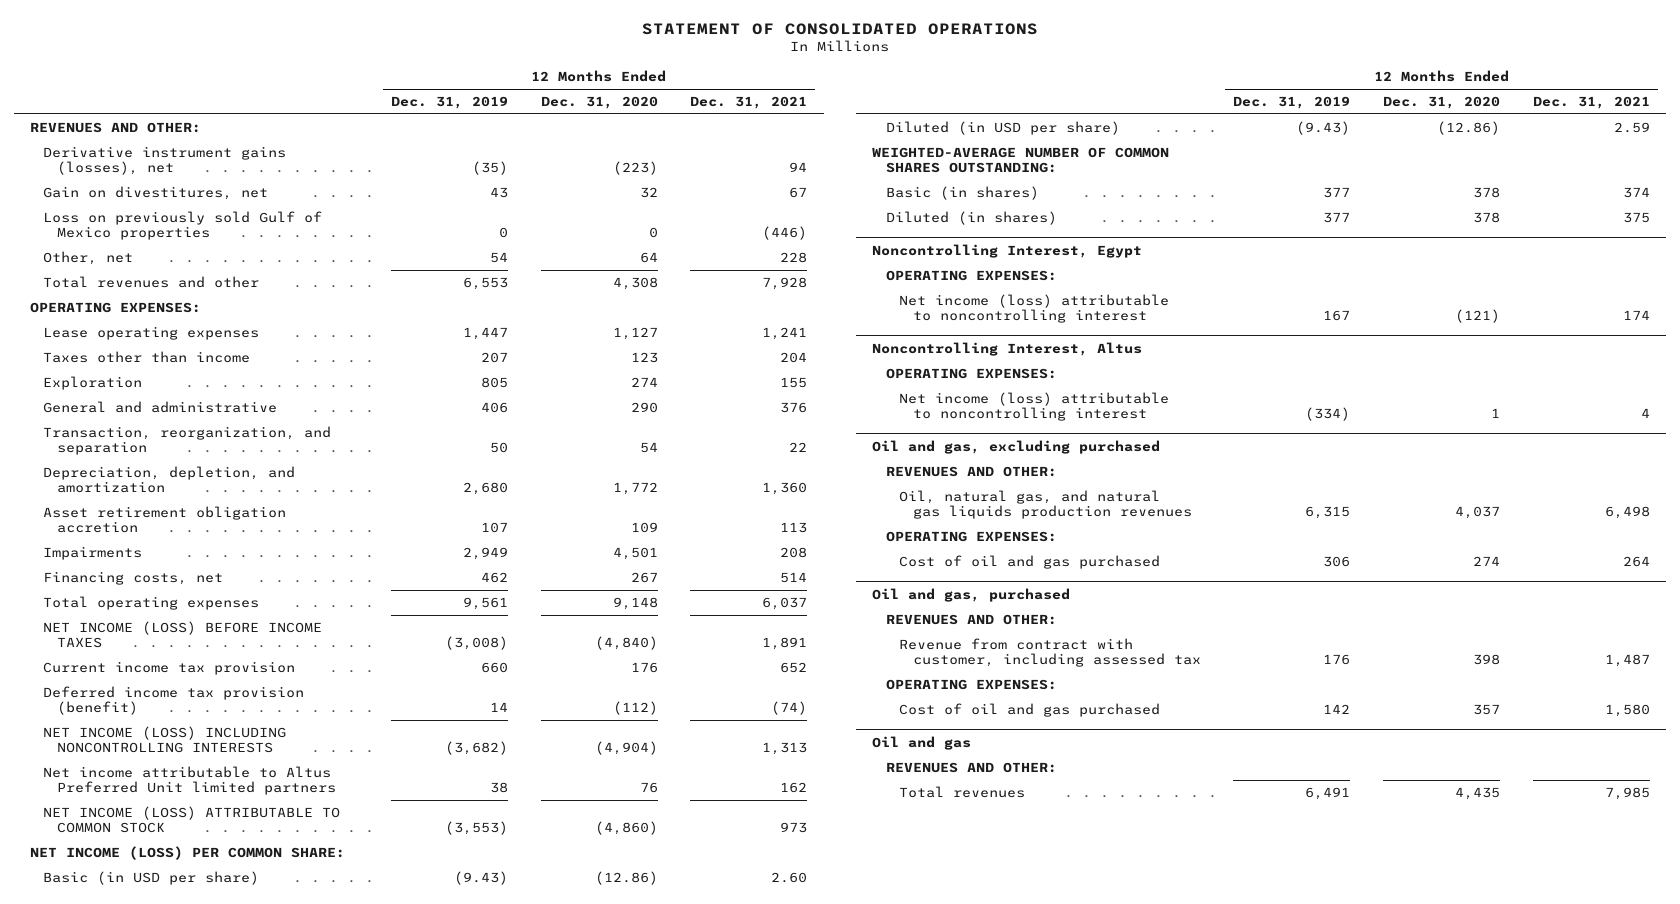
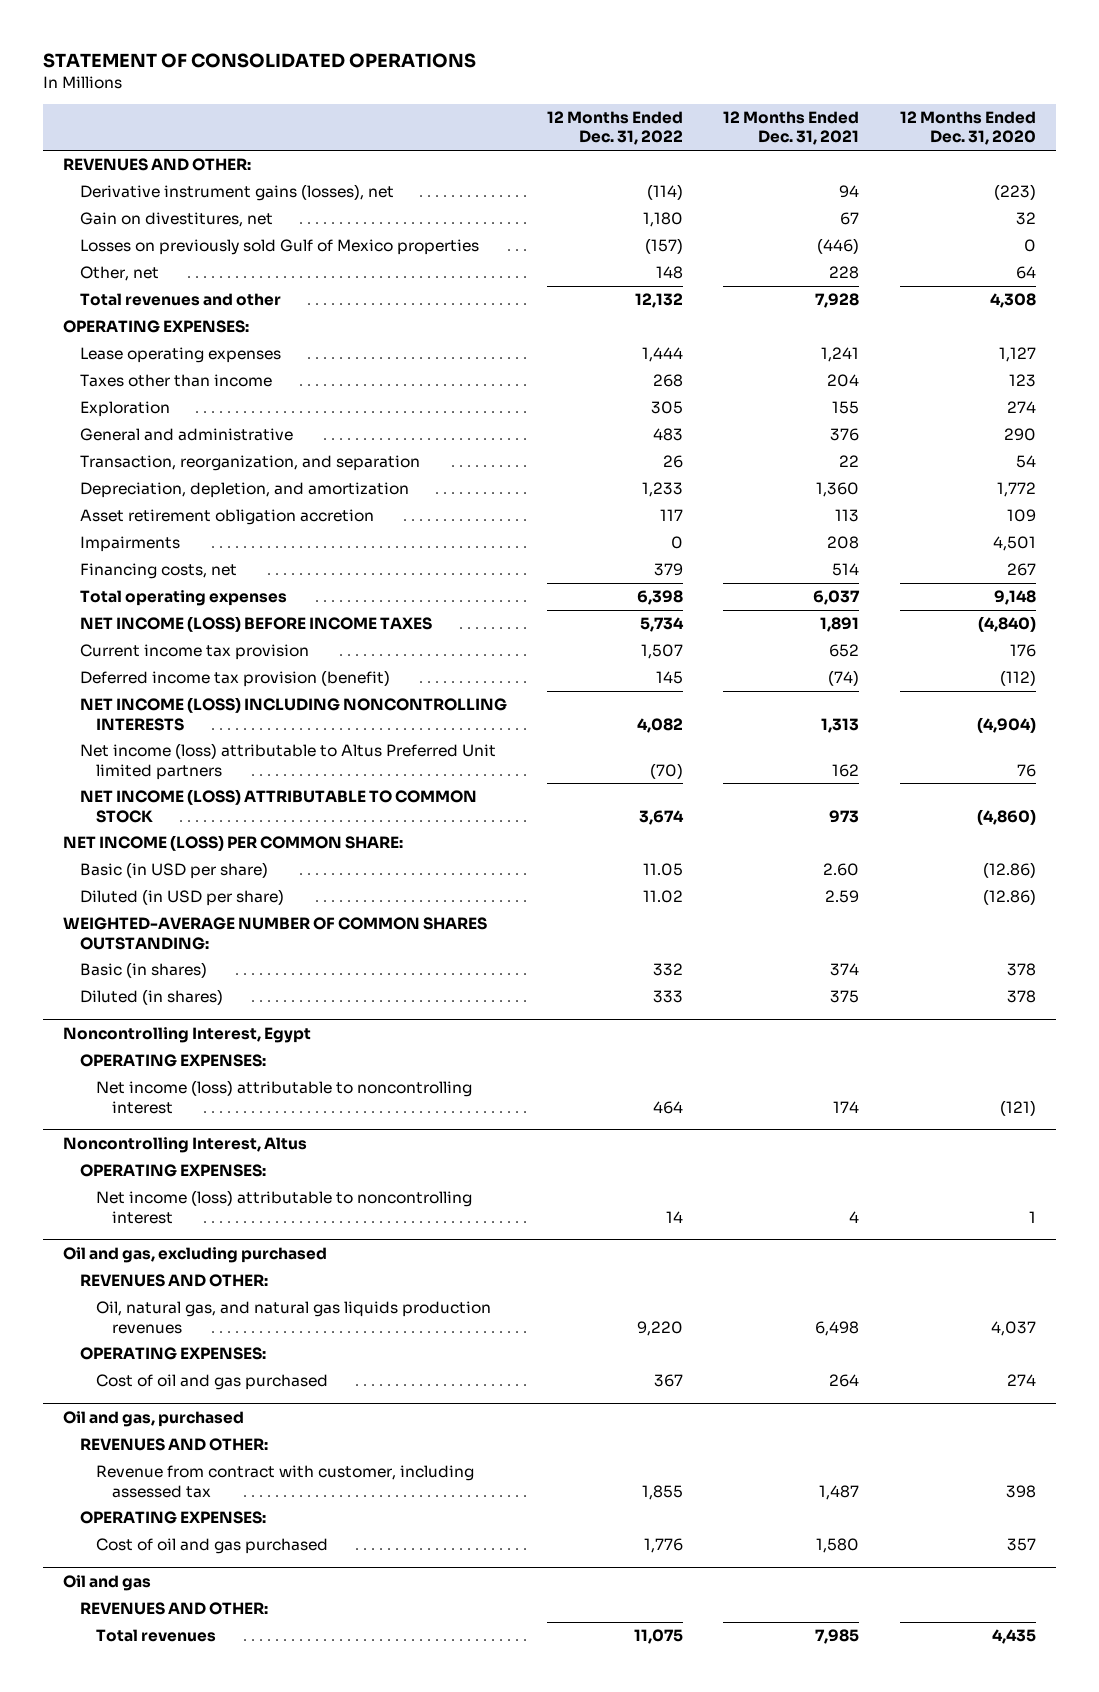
- | 12 Months Ended Dec. 31, 2019 | 12 Months Ended Dec. 31, 2020 | 12 Months Ended Dec. 31, 2021
+ | 12 Months Ended Dec. 31, 2022 | 12 Months Ended Dec. 31, 2021 | 12 Months Ended Dec. 31, 2020
- Loss on previously sold Gulf of Mexico properties | 0 | 0 | (446)
+ Losses on previously sold Gulf of Mexico properties | (157) | (446) | 0
- Net income attributable to Altus Preferred Unit limited partners | 38 | 76 | 162
+ Net income (loss) attributable to Altus Preferred Unit limited partners | (70) | 162 | 76

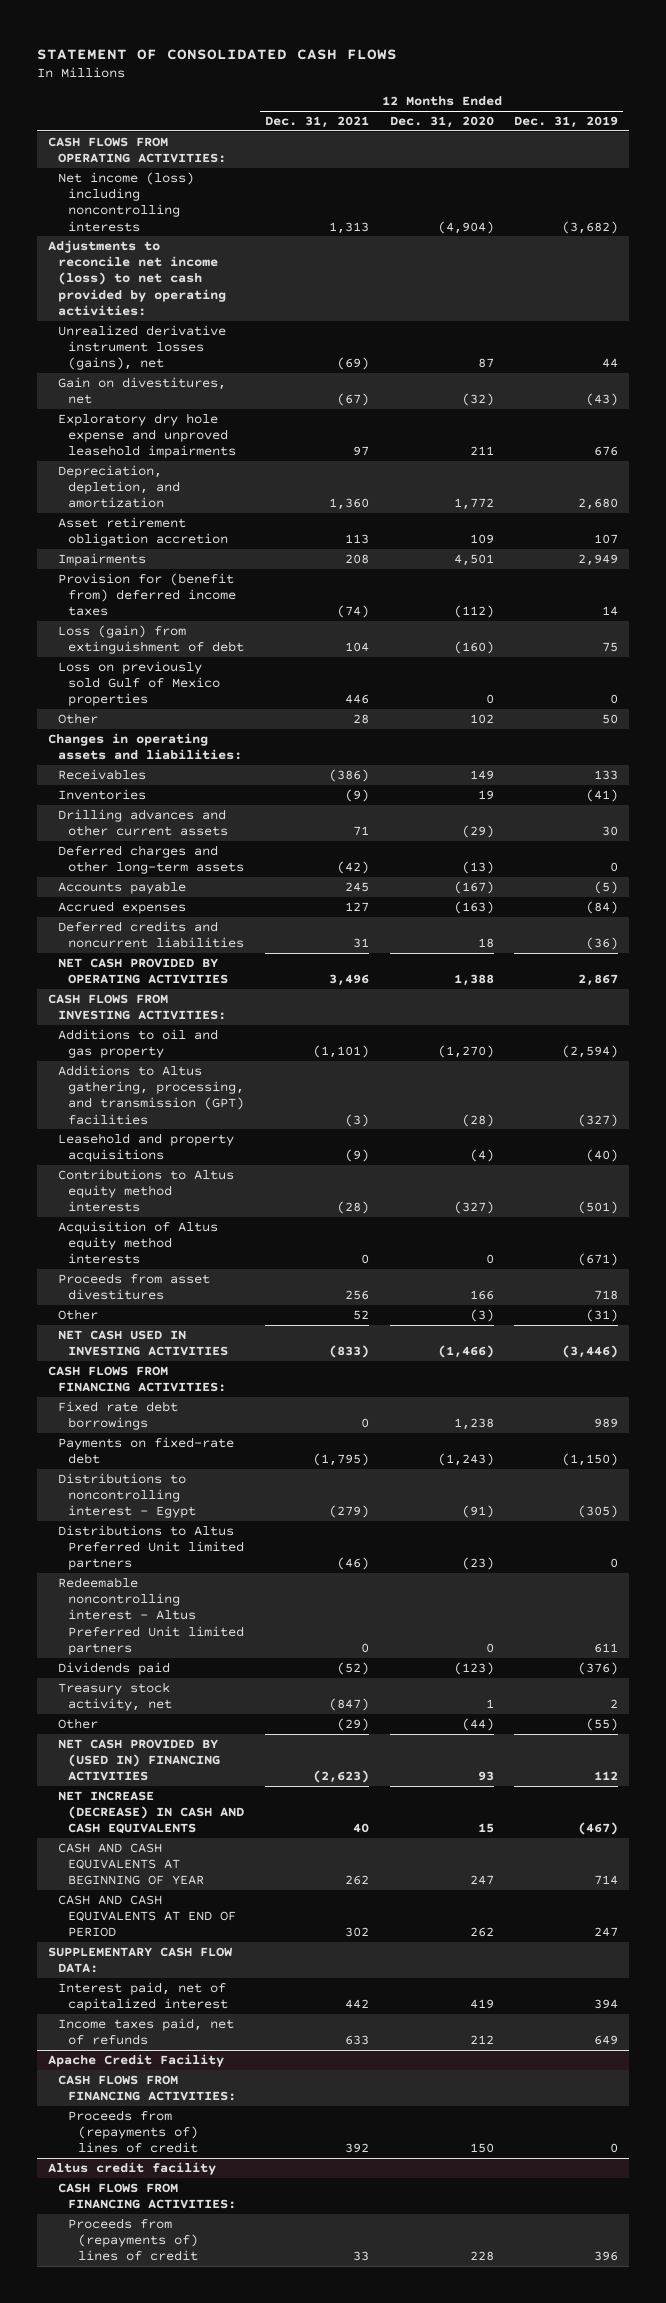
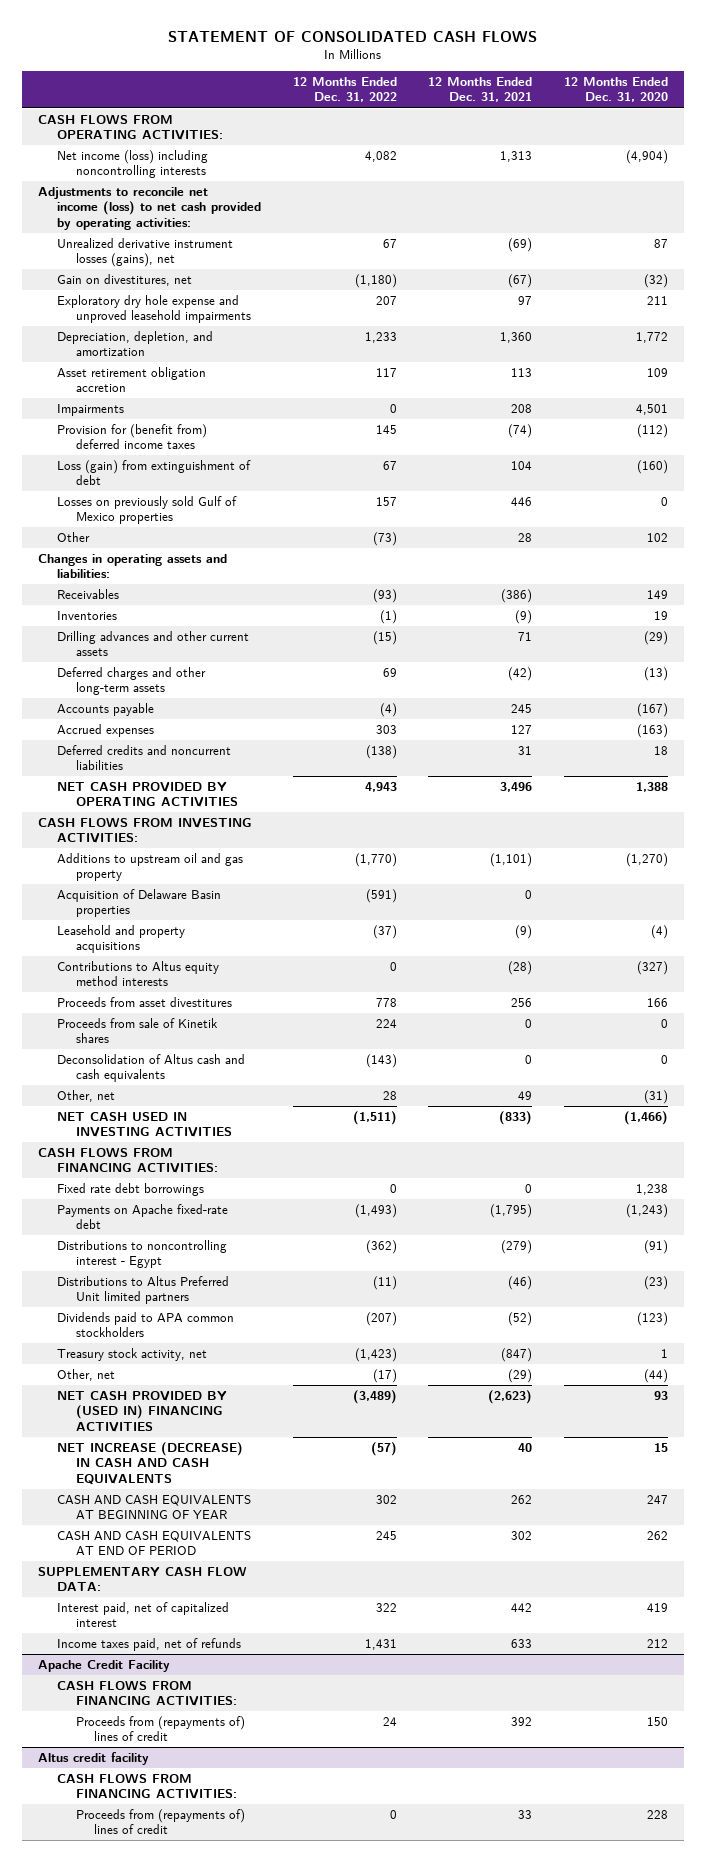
- | 12 Months Ended Dec. 31, 2021 | 12 Months Ended Dec. 31, 2020 | 12 Months Ended Dec. 31, 2019
+ | 12 Months Ended Dec. 31, 2022 | 12 Months Ended Dec. 31, 2021 | 12 Months Ended Dec. 31, 2020
- Loss on previously sold Gulf of Mexico properties | 446 | 0 | 0
+ Losses on previously sold Gulf of Mexico properties | 157 | 446 | 0
- Additions to oil and gas property | (1,101) | (1,270) | (2,594)
- Additions to Altus gathering, processing, and transmission (GPT) facilities | (3) | (28) | (327)
+ Additions to upstream oil and gas property | (1,770) | (1,101) | (1,270)
+ Acquisition of Delaware Basin properties | (591) | 0 |
- Acquisition of Altus equity method interests | 0 | 0 | (671)
- Other | 52 | (3) | (31)
+ Proceeds from sale of Kinetik shares | 224 | 0 | 0
+ Deconsolidation of Altus cash and cash equivalents | (143) | 0 | 0
+ Other, net | 28 | 49 | (31)
- Payments on fixed-rate debt | (1,795) | (1,243) | (1,150)
+ Payments on Apache fixed-rate debt | (1,493) | (1,795) | (1,243)
- Redeemable noncontrolling interest - Altus Preferred Unit limited partners | 0 | 0 | 611
- Dividends paid | (52) | (123) | (376)
+ Dividends paid to APA common stockholders | (207) | (52) | (123)
- Other | (29) | (44) | (55)
+ Other, net | (17) | (29) | (44)

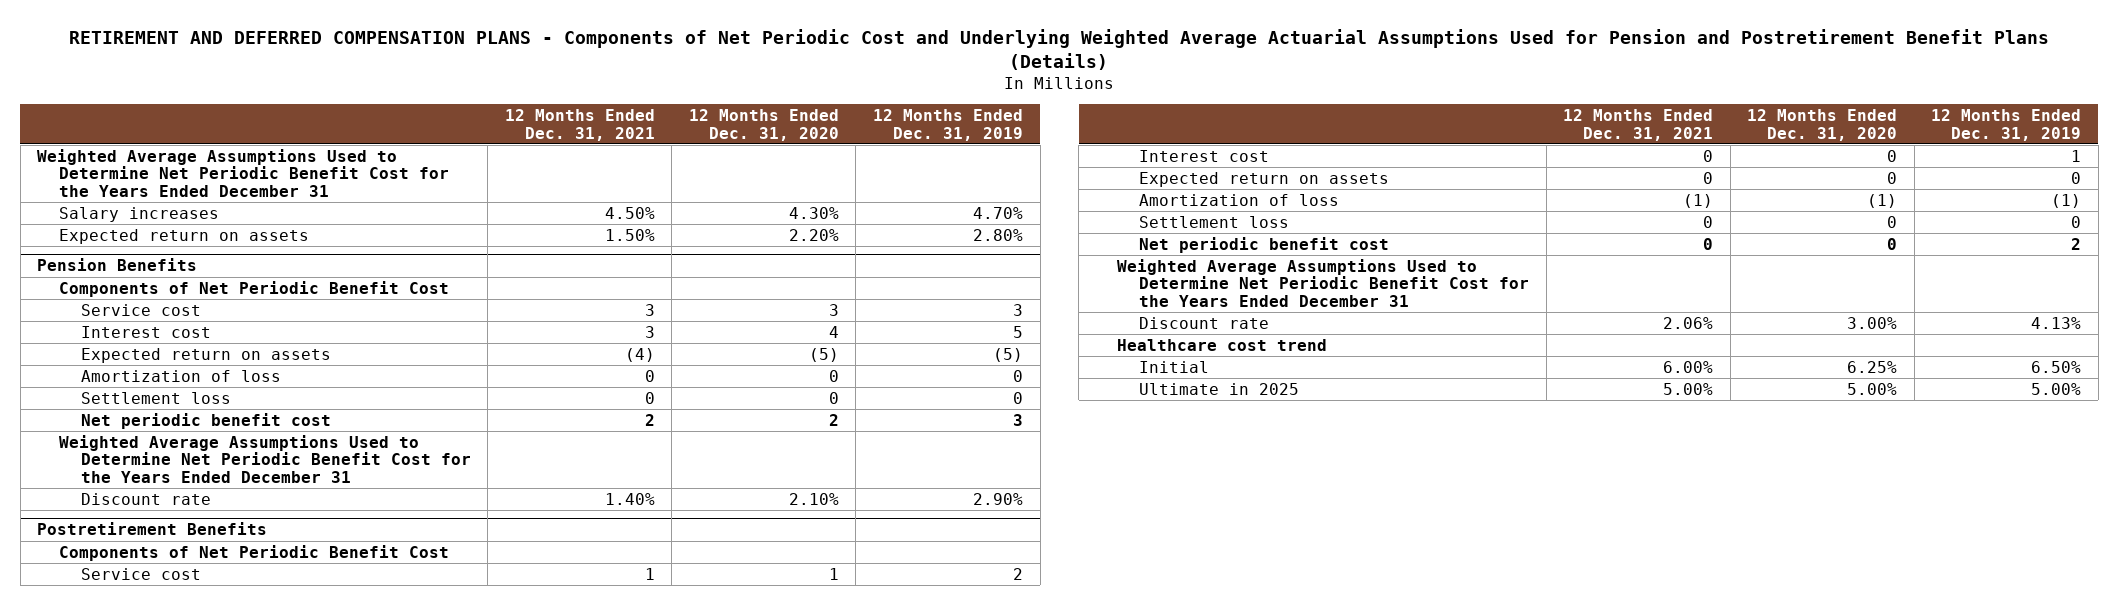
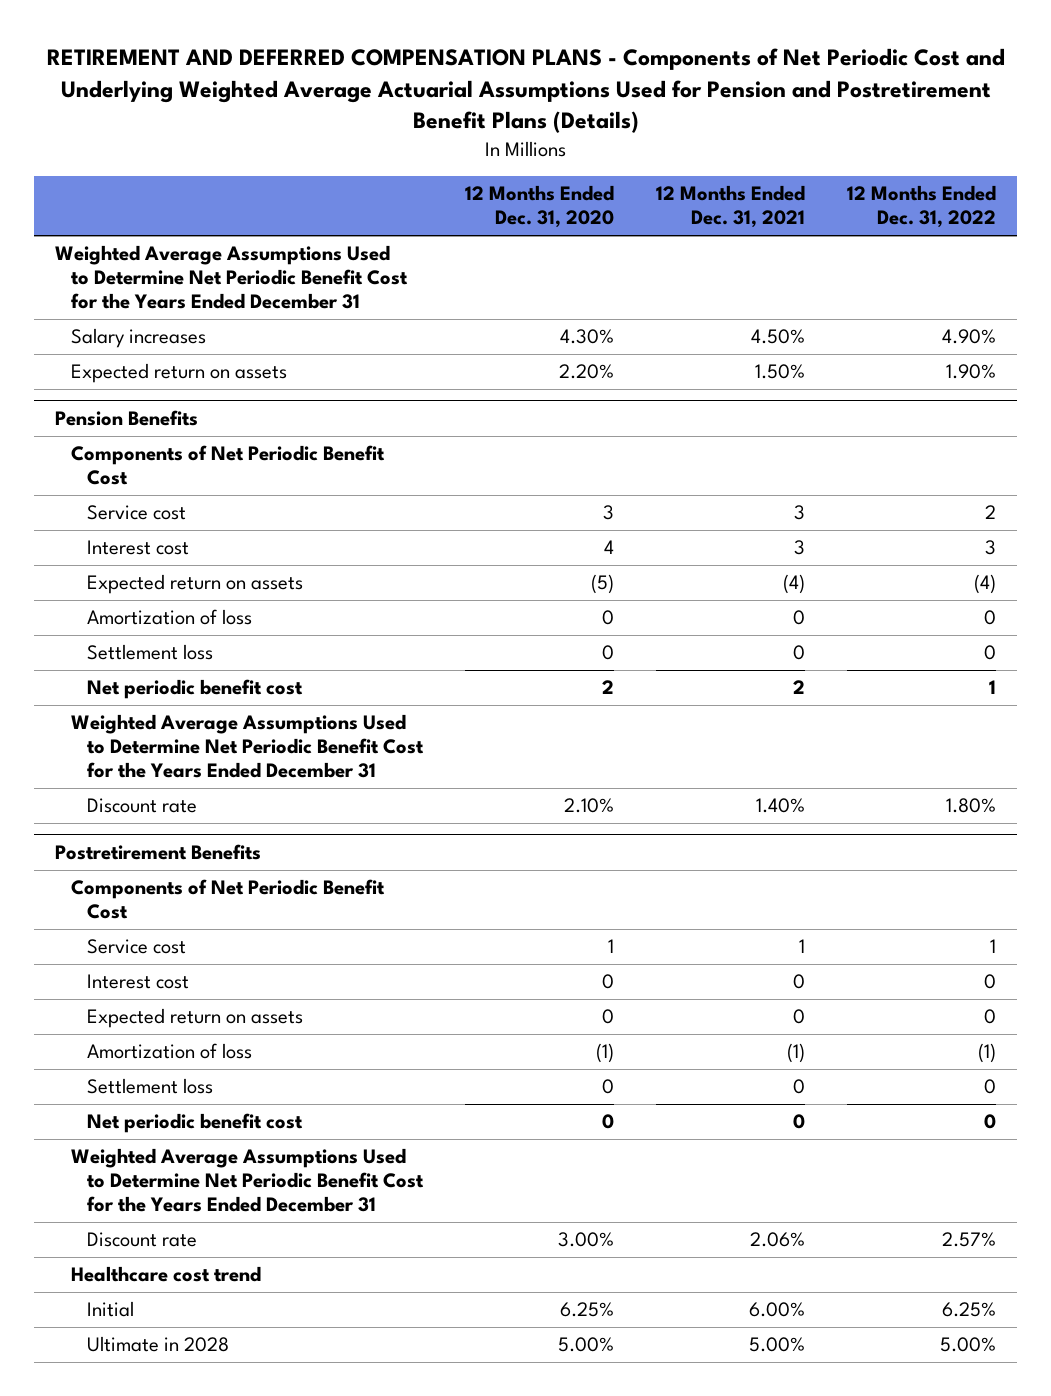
- | 12 Months Ended Dec. 31, 2021 | 12 Months Ended Dec. 31, 2020 | 12 Months Ended Dec. 31, 2019
+ | 12 Months Ended Dec. 31, 2020 | 12 Months Ended Dec. 31, 2021 | 12 Months Ended Dec. 31, 2022
@ Postretirement Benefits
- Ultimate in 2025 | 5.00% | 5.00% | 5.00%
+ Ultimate in 2028 | 5.00% | 5.00% | 5.00%

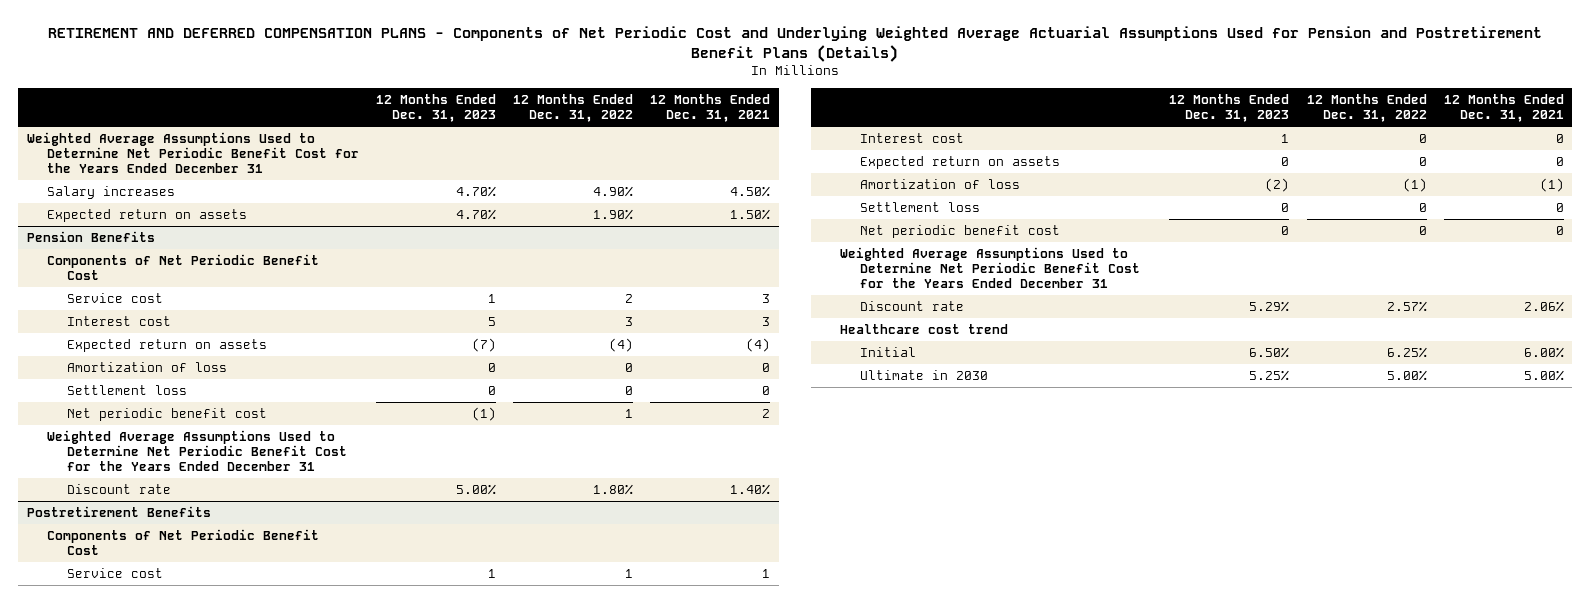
- | 12 Months Ended Dec. 31, 2020 | 12 Months Ended Dec. 31, 2021 | 12 Months Ended Dec. 31, 2022
+ | 12 Months Ended Dec. 31, 2023 | 12 Months Ended Dec. 31, 2022 | 12 Months Ended Dec. 31, 2021
@ Postretirement Benefits
- Ultimate in 2028 | 5.00% | 5.00% | 5.00%
+ Ultimate in 2030 | 5.25% | 5.00% | 5.00%

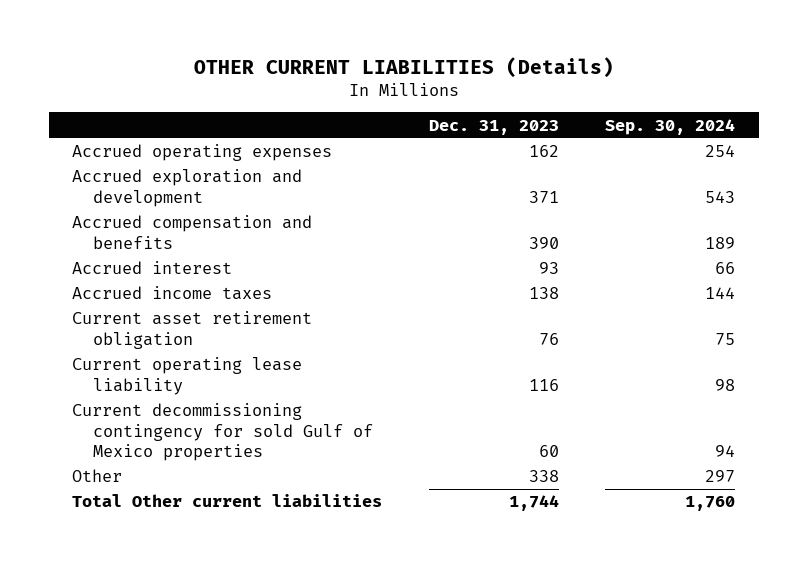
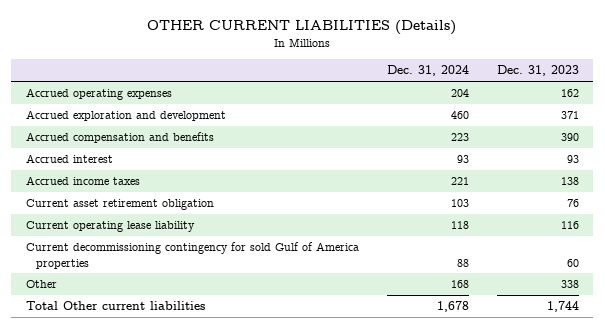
- | Dec. 31, 2023 | Sep. 30, 2024
+ | Dec. 31, 2024 | Dec. 31, 2023
- Current decommissioning contingency for sold Gulf of Mexico properties | 60 | 94
+ Current decommissioning contingency for sold Gulf of America properties | 88 | 60

